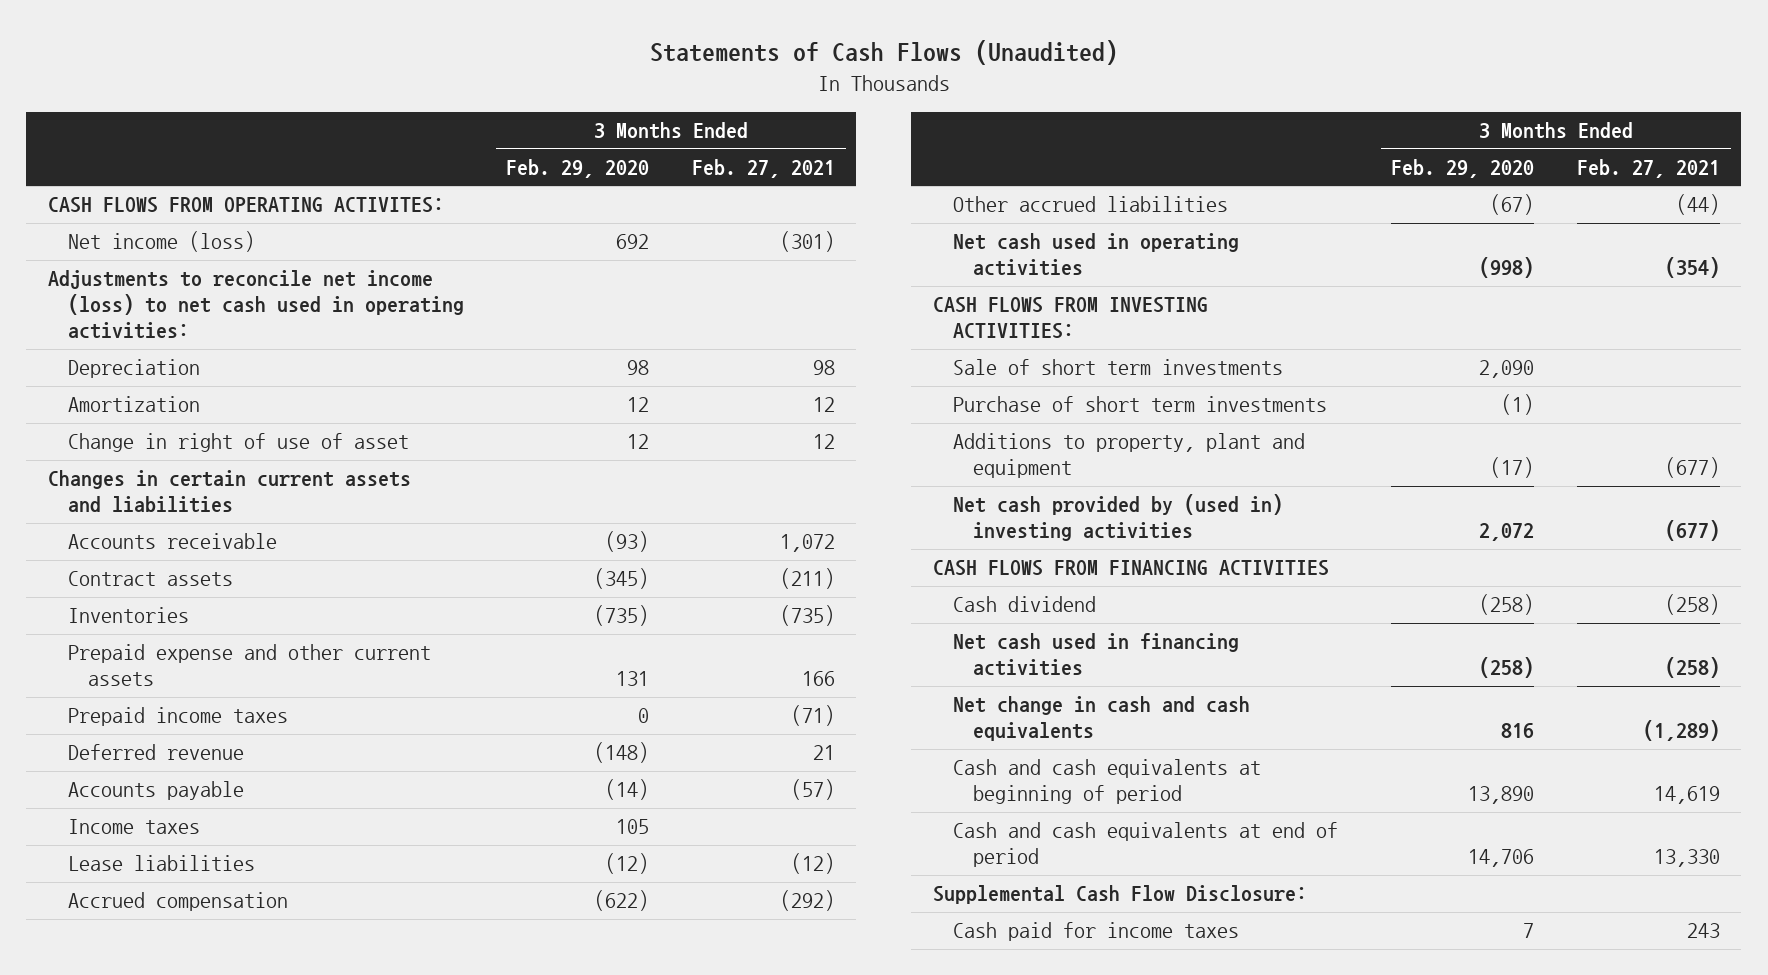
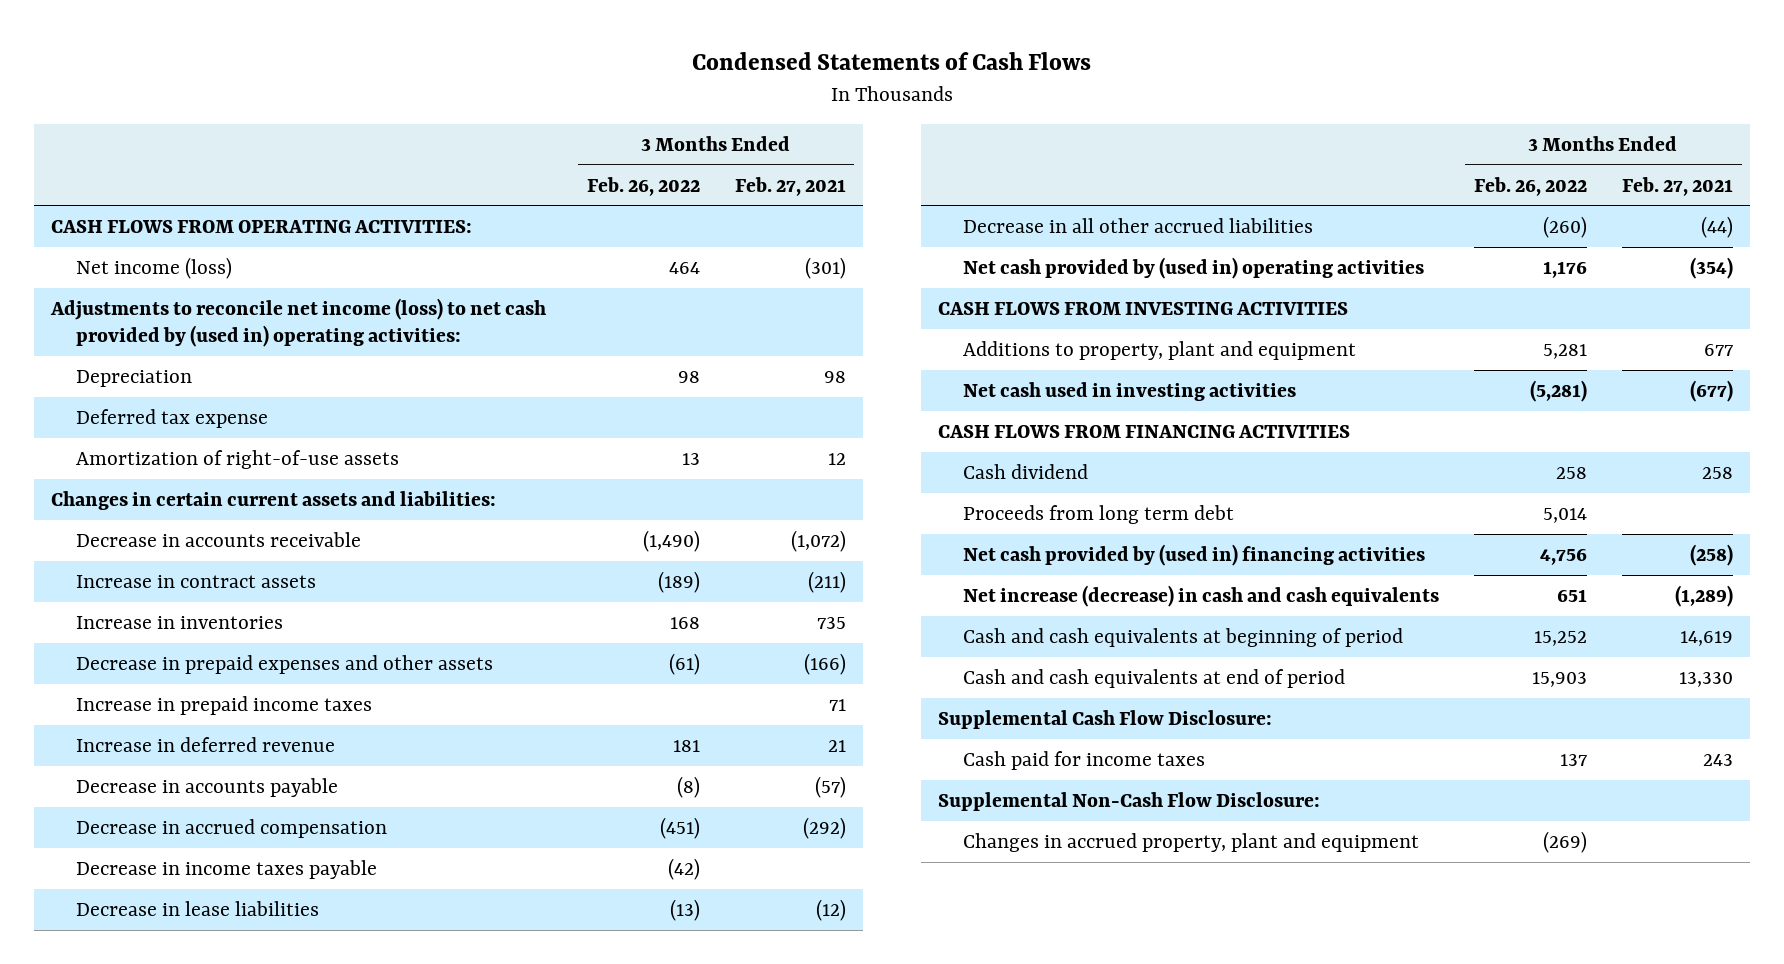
- Statements of Cash Flows (Unaudited)
+ Condensed Statements of Cash Flows
- | 3 Months Ended Feb. 29, 2020 | 3 Months Ended Feb. 27, 2021
+ | 3 Months Ended Feb. 26, 2022 | 3 Months Ended Feb. 27, 2021
- CASH FLOWS FROM OPERATING ACTIVITES:
+ CASH FLOWS FROM OPERATING ACTIVITIES:
- Adjustments to reconcile net income (loss) to net cash used in operating activities:
+ Adjustments to reconcile net income (loss) to net cash provided by (used in) operating activities:
- Amortization | 12 | 12
- Change in right of use of asset | 12 | 12
- Changes in certain current assets and liabilities
- Accounts receivable | (93) | 1,072
- Contract assets | (345) | (211)
- Inventories | (735) | (735)
- Prepaid expense and other current assets | 131 | 166
- Prepaid income taxes | 0 | (71)
- Deferred revenue | (148) | 21
- Accounts payable | (14) | (57)
- Income taxes | 105 |
- Lease liabilities | (12) | (12)
- Accrued compensation | (622) | (292)
- Other accrued liabilities | (67) | (44)
- Net cash used in operating activities | (998) | (354)
- CASH FLOWS FROM INVESTING ACTIVITIES:
- Sale of short term investments | 2,090 |
- Purchase of short term investments | (1) |
- Additions to property, plant and equipment | (17) | (677)
- Net cash provided by (used in) investing activities | 2,072 | (677)
+ Deferred tax expense
+ Amortization of right-of-use assets | 13 | 12
+ Changes in certain current assets and liabilities:
+ Decrease in accounts receivable | (1,490) | (1,072)
+ Increase in contract assets | (189) | (211)
+ Increase in inventories | 168 | 735
+ Decrease in prepaid expenses and other assets | (61) | (166)
+ Increase in prepaid income taxes | | 71
+ Increase in deferred revenue | 181 | 21
+ Decrease in accounts payable | (8) | (57)
+ Decrease in accrued compensation | (451) | (292)
+ Decrease in income taxes payable | (42) |
+ Decrease in lease liabilities | (13) | (12)
+ Decrease in all other accrued liabilities | (260) | (44)
+ Net cash provided by (used in) operating activities | 1,176 | (354)
+ CASH FLOWS FROM INVESTING ACTIVITIES
+ Additions to property, plant and equipment | 5,281 | 677
+ Net cash used in investing activities | (5,281) | (677)
- Cash dividend | (258) | (258)
- Net cash used in financing activities | (258) | (258)
- Net change in cash and cash equivalents | 816 | (1,289)
+ Cash dividend | 258 | 258
+ Proceeds from long term debt | 5,014 |
+ Net cash provided by (used in) financing activities | 4,756 | (258)
+ Net increase (decrease) in cash and cash equivalents | 651 | (1,289)
+ Supplemental Non-Cash Flow Disclosure:
+ Changes in accrued property, plant and equipment | (269) |

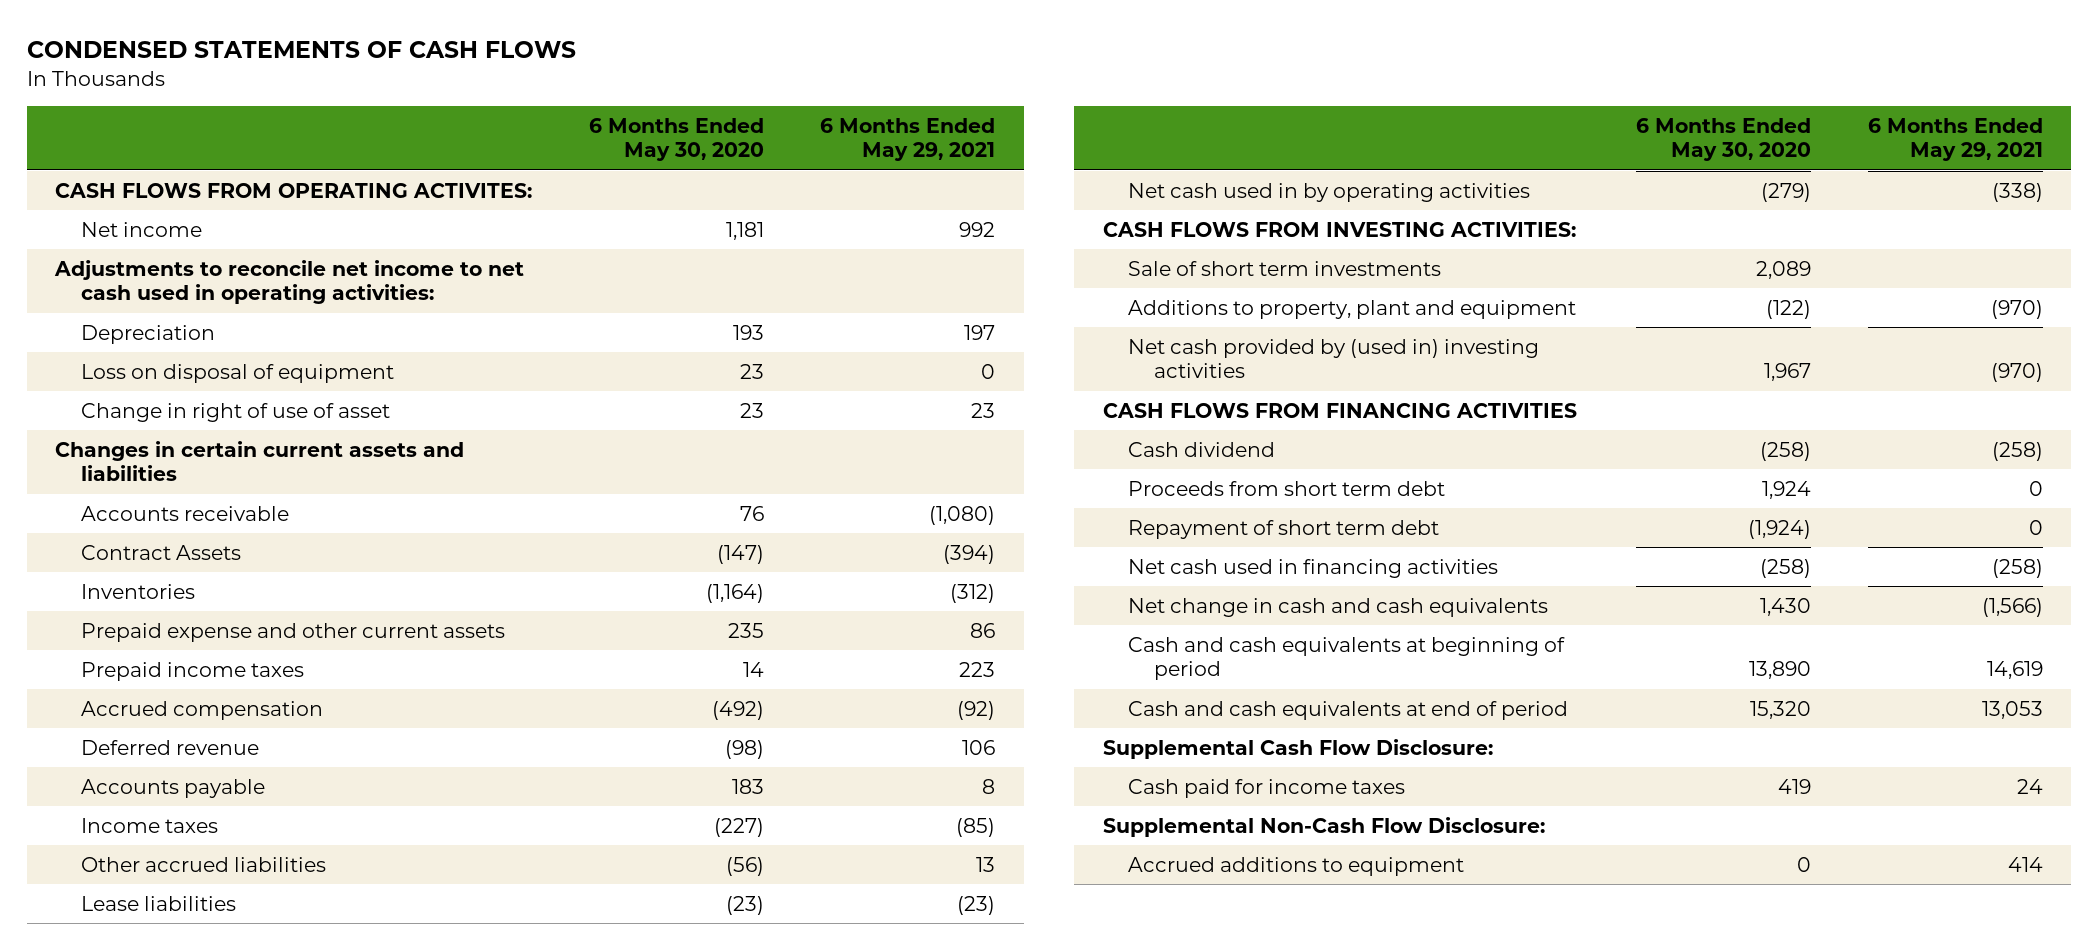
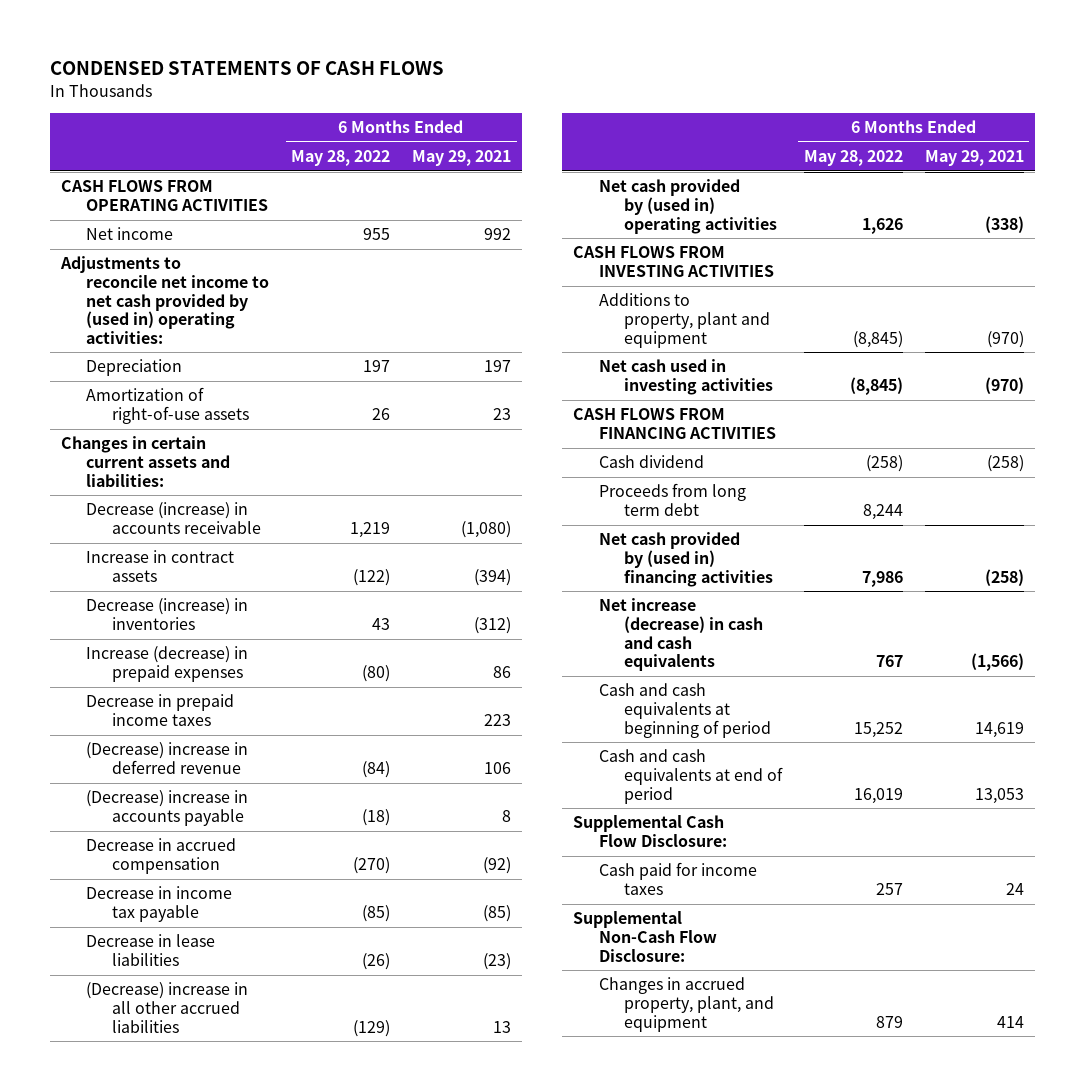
- | 6 Months Ended May 30, 2020 | 6 Months Ended May 29, 2021
+ | 6 Months Ended May 28, 2022 | 6 Months Ended May 29, 2021
- CASH FLOWS FROM OPERATING ACTIVITES:
+ CASH FLOWS FROM OPERATING ACTIVITIES
- Adjustments to reconcile net income to net cash used in operating activities:
+ Adjustments to reconcile net income to net cash provided by (used in) operating activities:
- Loss on disposal of equipment | 23 | 0
- Change in right of use of asset | 23 | 23
- Changes in certain current assets and liabilities
- Accounts receivable | 76 | (1,080)
- Contract Assets | (147) | (394)
- Inventories | (1,164) | (312)
- Prepaid expense and other current assets | 235 | 86
- Prepaid income taxes | 14 | 223
- Accrued compensation | (492) | (92)
- Deferred revenue | (98) | 106
- Accounts payable | 183 | 8
- Income taxes | (227) | (85)
- Other accrued liabilities | (56) | 13
- Lease liabilities | (23) | (23)
- Net cash used in by operating activities | (279) | (338)
- CASH FLOWS FROM INVESTING ACTIVITIES:
- Sale of short term investments | 2,089 |
+ Amortization of right-of-use assets | 26 | 23
+ Changes in certain current assets and liabilities:
+ Decrease (increase) in accounts receivable | 1,219 | (1,080)
+ Increase in contract assets | (122) | (394)
+ Decrease (increase) in inventories | 43 | (312)
+ Increase (decrease) in prepaid expenses | (80) | 86
+ Decrease in prepaid income taxes | | 223
+ (Decrease) increase in deferred revenue | (84) | 106
+ (Decrease) increase in accounts payable | (18) | 8
+ Decrease in accrued compensation | (270) | (92)
+ Decrease in income tax payable | (85) | (85)
+ Decrease in lease liabilities | (26) | (23)
+ (Decrease) increase in all other accrued liabilities | (129) | 13
+ Net cash provided by (used in) operating activities | 1,626 | (338)
+ CASH FLOWS FROM INVESTING ACTIVITIES
- Net cash provided by (used in) investing activities | 1,967 | (970)
+ Net cash used in investing activities | (8,845) | (970)
- Proceeds from short term debt | 1,924 | 0
- Repayment of short term debt | (1,924) | 0
- Net cash used in financing activities | (258) | (258)
- Net change in cash and cash equivalents | 1,430 | (1,566)
+ Proceeds from long term debt | 8,244 |
+ Net cash provided by (used in) financing activities | 7,986 | (258)
+ Net increase (decrease) in cash and cash equivalents | 767 | (1,566)
- Accrued additions to equipment | 0 | 414
+ Changes in accrued property, plant, and equipment | 879 | 414

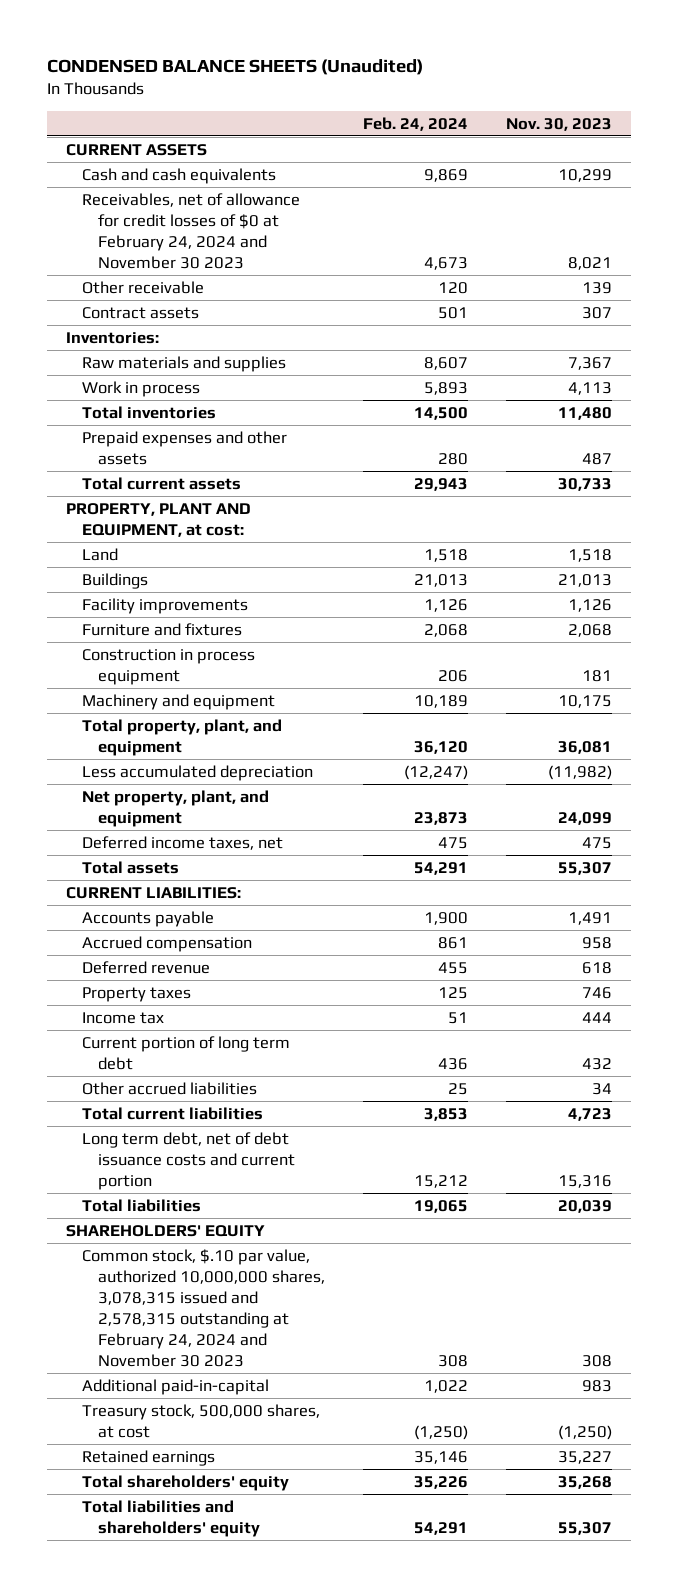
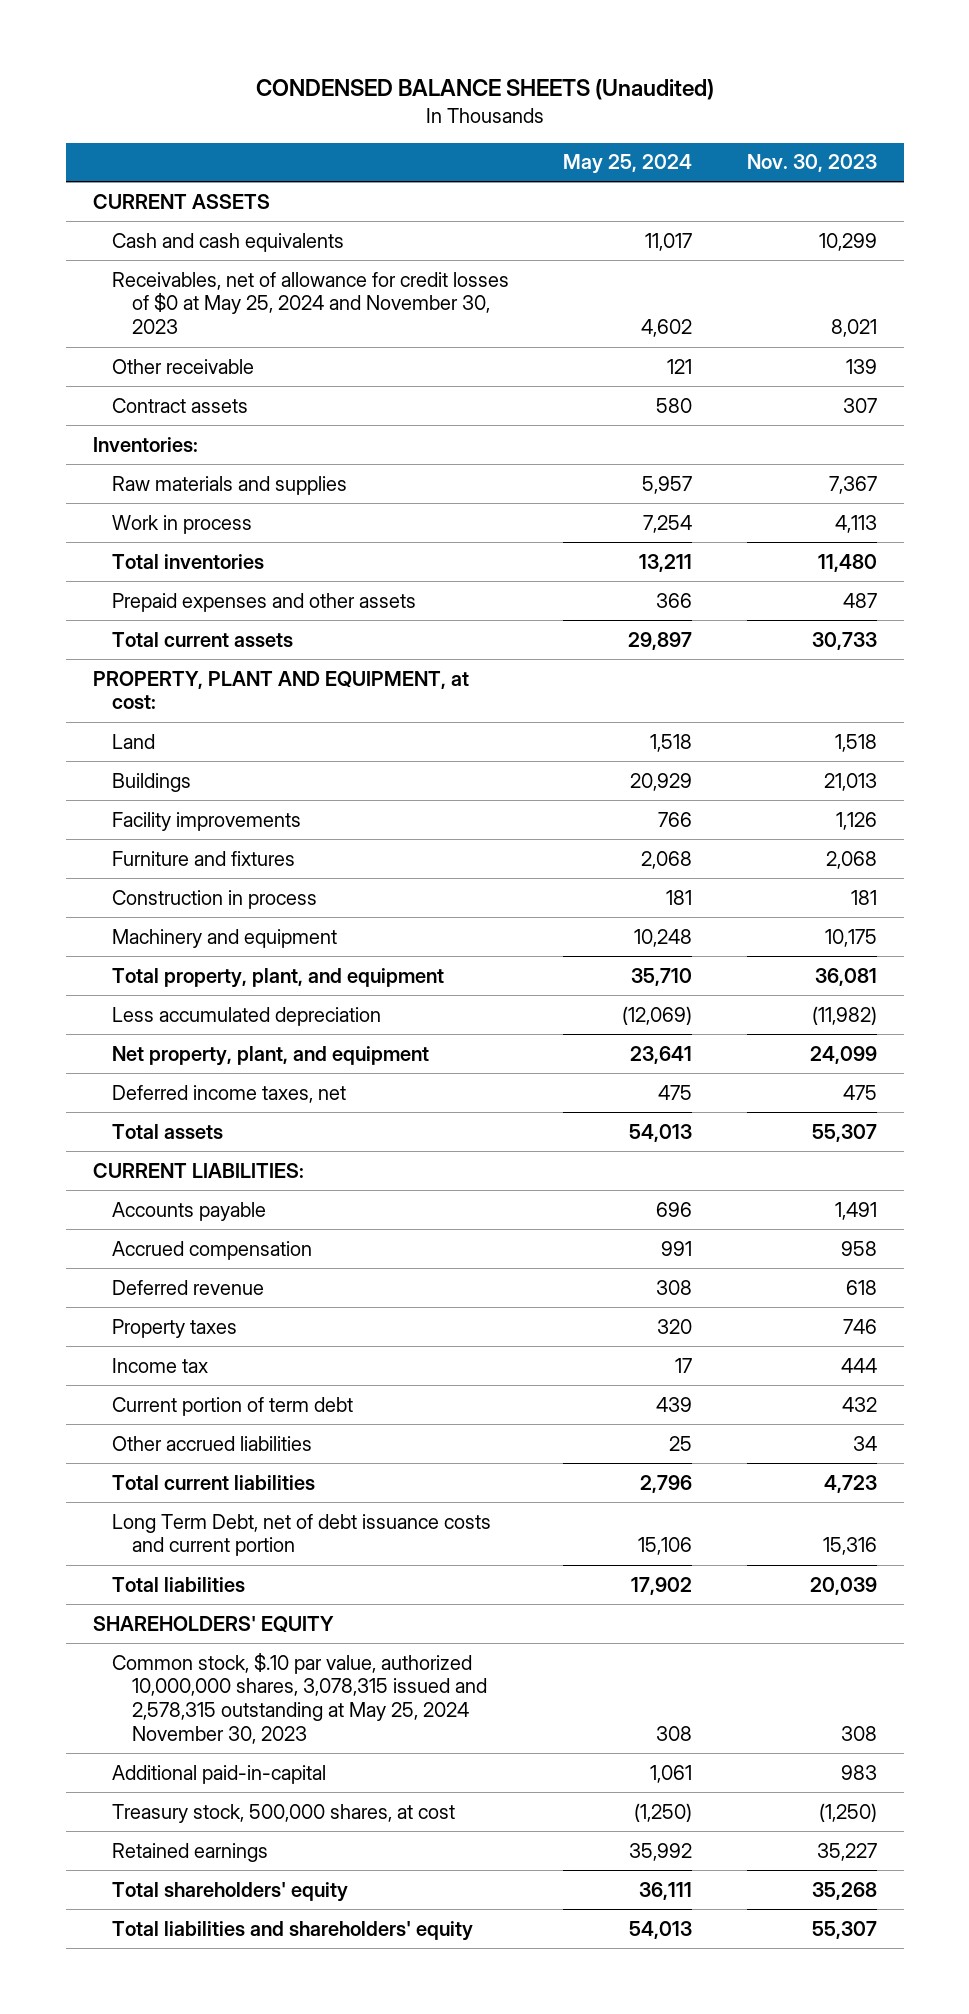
- | Feb. 24, 2024 | Nov. 30, 2023
+ | May 25, 2024 | Nov. 30, 2023
- Receivables, net of allowance for credit losses of $0 at February 24, 2024 and November 30 2023 | 4,673 | 8,021
+ Receivables, net of allowance for credit losses of $0 at May 25, 2024 and November 30, 2023 | 4,602 | 8,021
- Construction in process equipment | 206 | 181
+ Construction in process | 181 | 181
- Current portion of long term debt | 436 | 432
+ Current portion of term debt | 439 | 432
- Long term debt, net of debt issuance costs and current portion | 15,212 | 15,316
+ Long Term Debt, net of debt issuance costs and current portion | 15,106 | 15,316
- Common stock, $.10 par value, authorized 10,000,000 shares, 3,078,315 issued and 2,578,315 outstanding at February 24, 2024 and November 30 2023 | 308 | 308
+ Common stock, $.10 par value, authorized 10,000,000 shares, 3,078,315 issued and 2,578,315 outstanding at May 25, 2024 November 30, 2023 | 308 | 308

